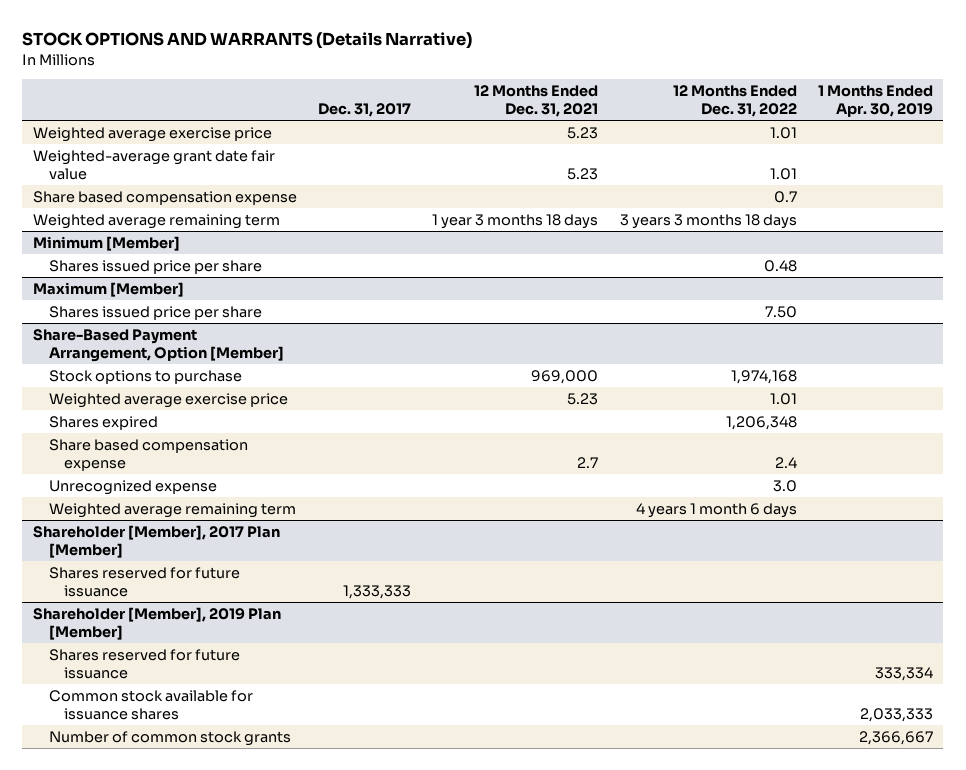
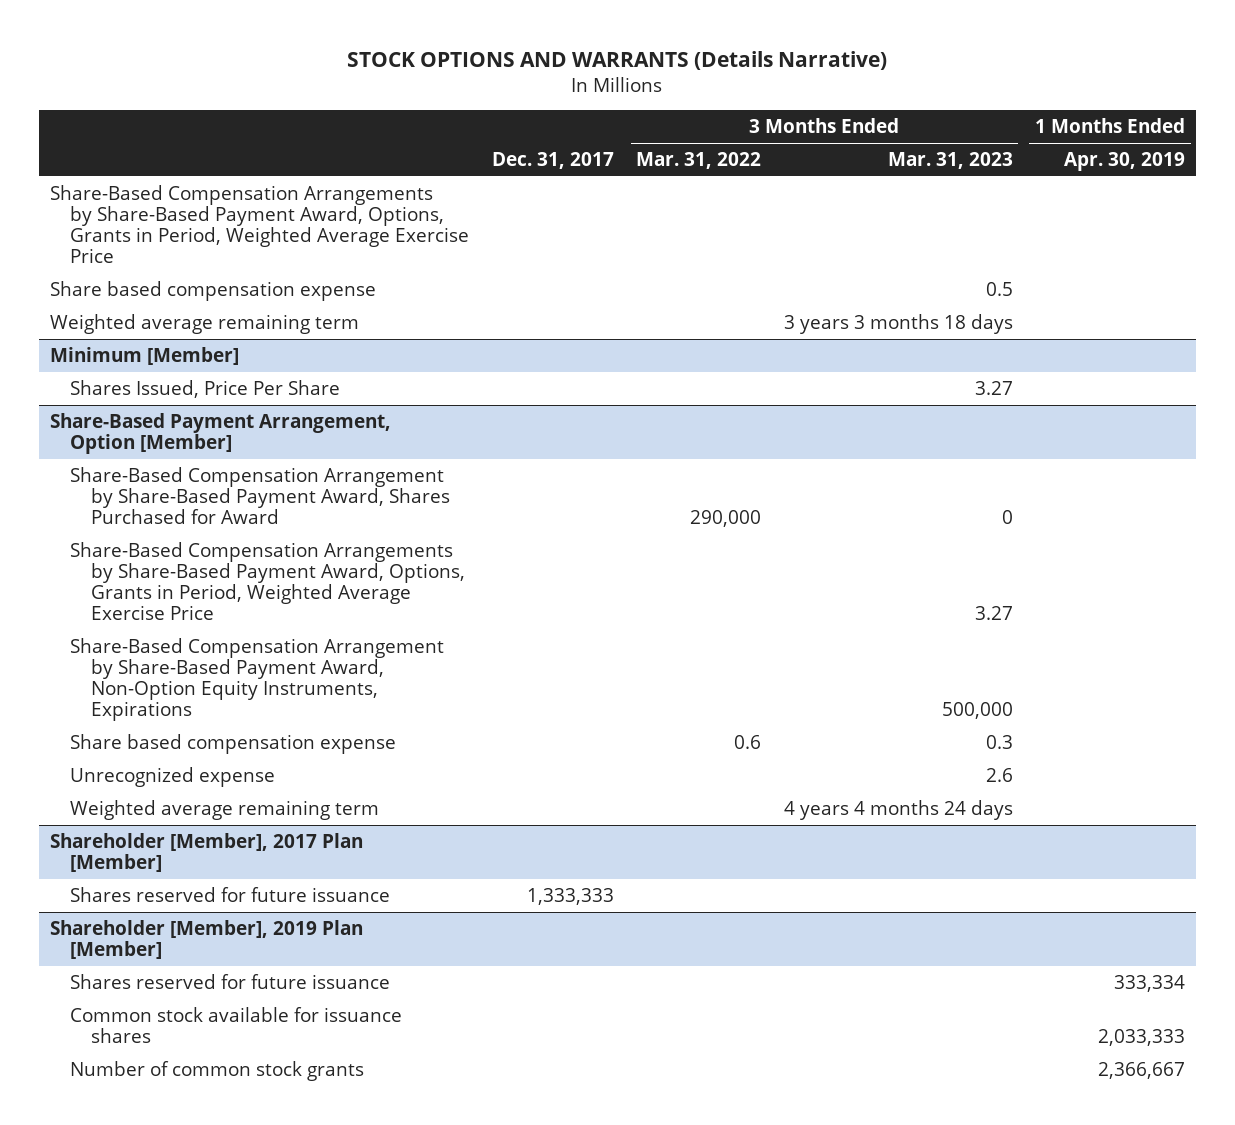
- | Dec. 31, 2017 | 12 Months Ended Dec. 31, 2021 | 12 Months Ended Dec. 31, 2022 | 1 Months Ended Apr. 30, 2019
+ | Dec. 31, 2017 | 3 Months Ended Mar. 31, 2022 | 3 Months Ended Mar. 31, 2023 | 1 Months Ended Apr. 30, 2019
- Weighted average exercise price | | 5.23 | 1.01 |
- Weighted-average grant date fair value | | 5.23 | 1.01 |
+ Share-Based Compensation Arrangements by Share-Based Payment Award, Options, Grants in Period, Weighted Average Exercise Price
@ Minimum [Member]
- Shares issued price per share | | | 0.48 |
- Maximum [Member]
- Shares issued price per share | | | 7.50 |
@ Minimum [Member]
+ Shares Issued, Price Per Share | | | 3.27 |
@ Share-Based Payment Arrangement, Option [Member]
- Stock options to purchase | | 969,000 | 1,974,168 |
- Weighted average exercise price | | 5.23 | 1.01 |
- Shares expired | | | 1,206,348 |
+ Share-Based Compensation Arrangement by Share-Based Payment Award, Shares Purchased for Award | | 290,000 | 0 |
+ Share-Based Compensation Arrangements by Share-Based Payment Award, Options, Grants in Period, Weighted Average Exercise Price | | | 3.27 |
+ Share-Based Compensation Arrangement by Share-Based Payment Award, Non-Option Equity Instruments, Expirations | | | 500,000 |

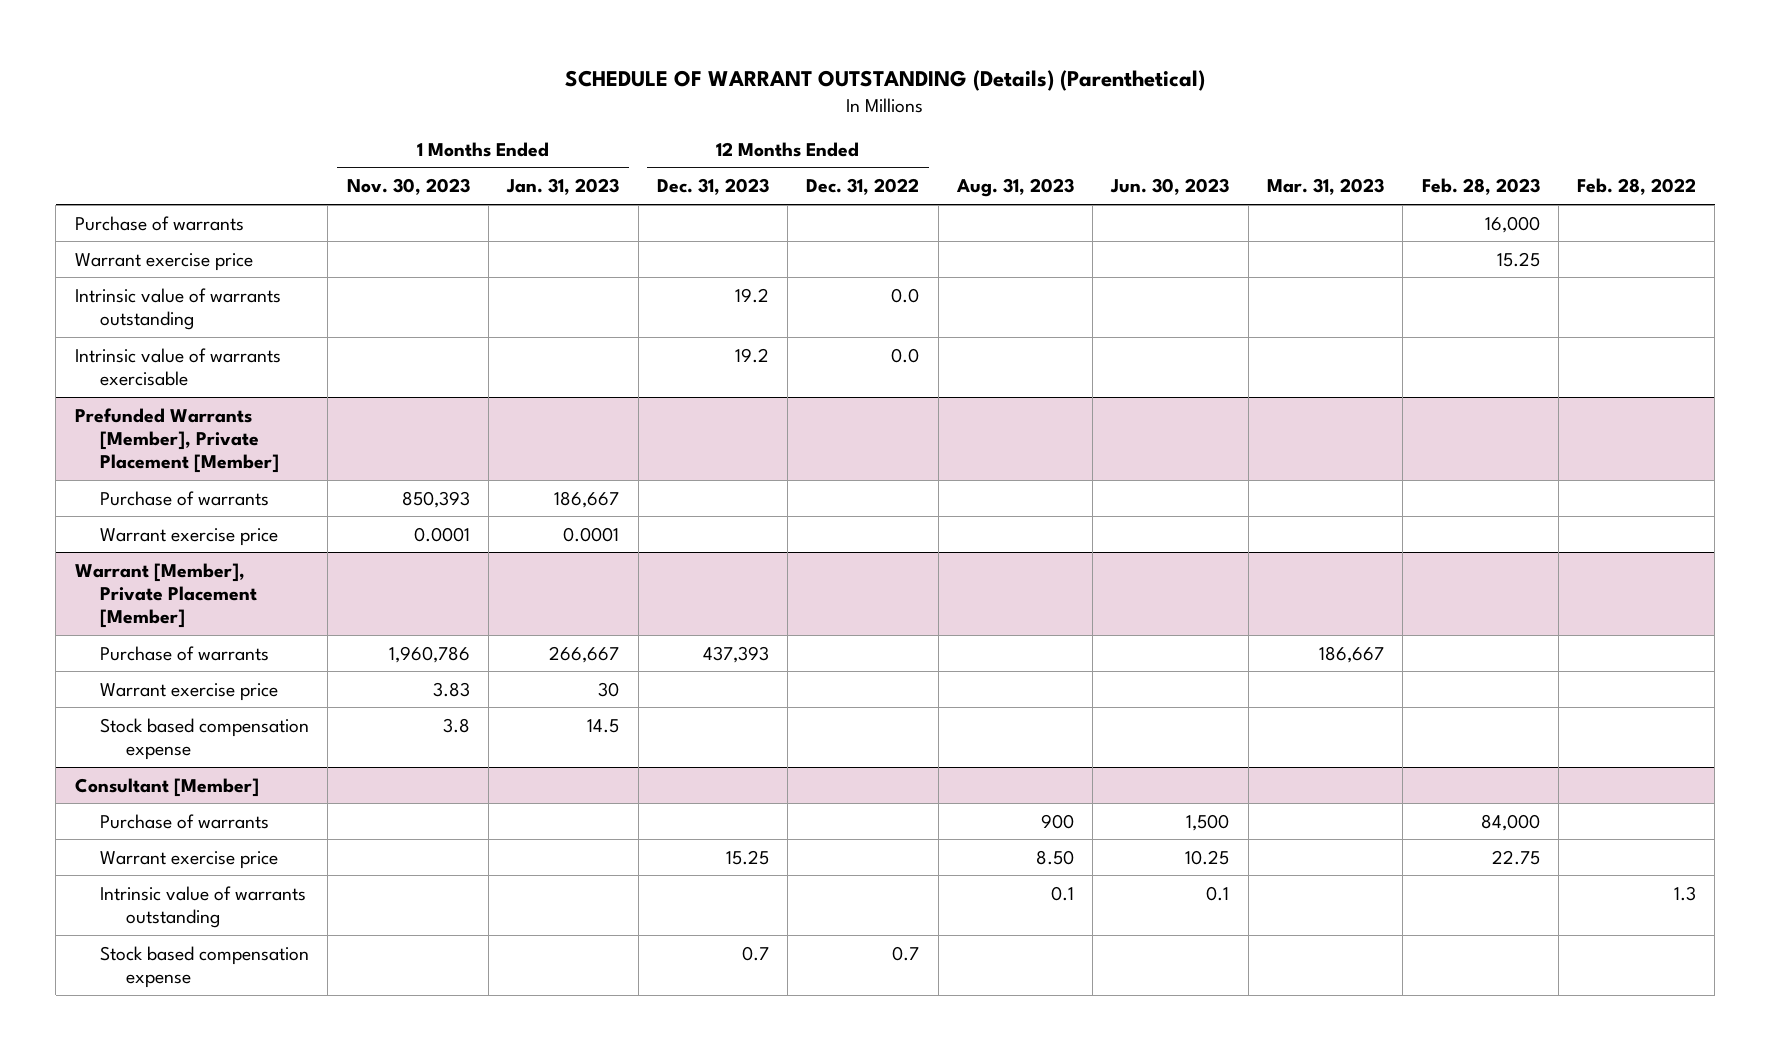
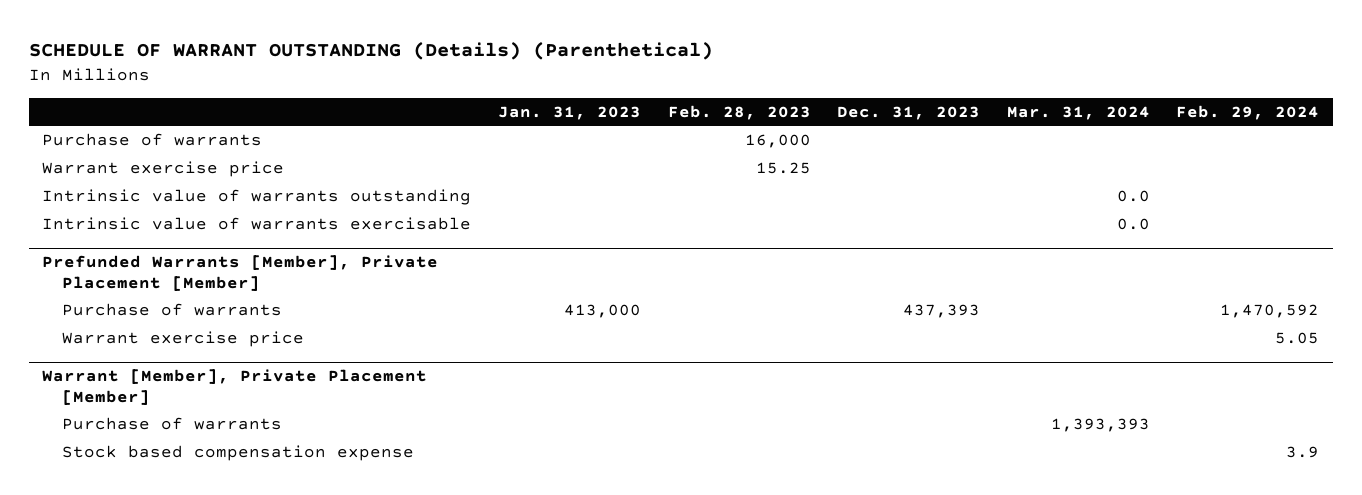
- | 1 Months Ended Nov. 30, 2023 | 1 Months Ended Jan. 31, 2023 | 12 Months Ended Dec. 31, 2023 | 12 Months Ended Dec. 31, 2022 | Aug. 31, 2023 | Jun. 30, 2023 | Mar. 31, 2023 | Feb. 28, 2023 | Feb. 28, 2022
+ | Jan. 31, 2023 | Feb. 28, 2023 | Dec. 31, 2023 | Mar. 31, 2024 | Feb. 29, 2024
@ Warrant [Member], Private Placement [Member]
- Warrant exercise price | 3.83 | 30 | | | | | | |
- Consultant [Member]
- Purchase of warrants | | | | | 900 | 1,500 | | 84,000 |
- Warrant exercise price | | | 15.25 | | 8.50 | 10.25 | | 22.75 |
- Intrinsic value of warrants outstanding | | | | | 0.1 | 0.1 | | | 1.3
- Stock based compensation expense | | | 0.7 | 0.7 | | | | |

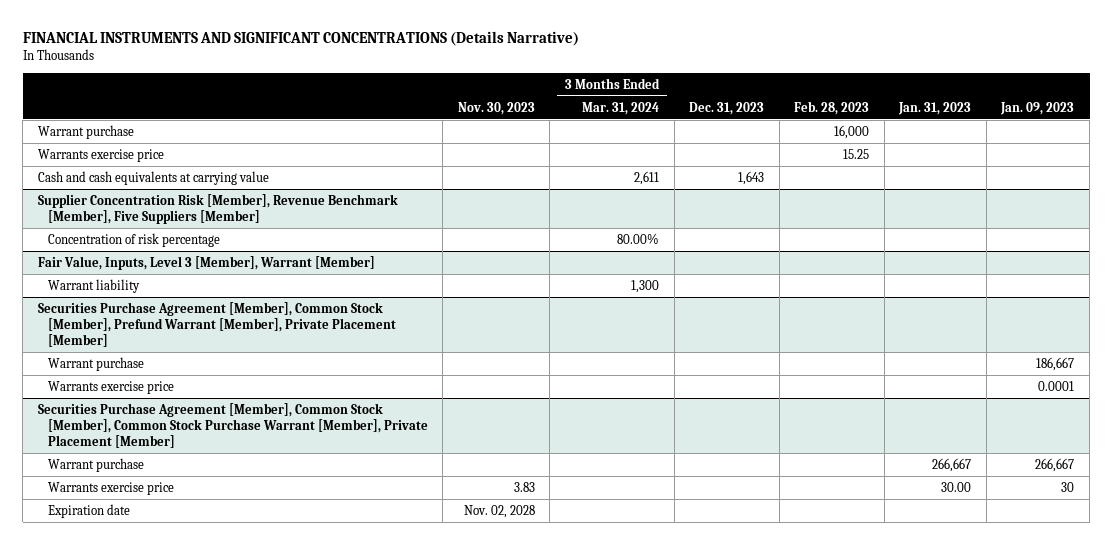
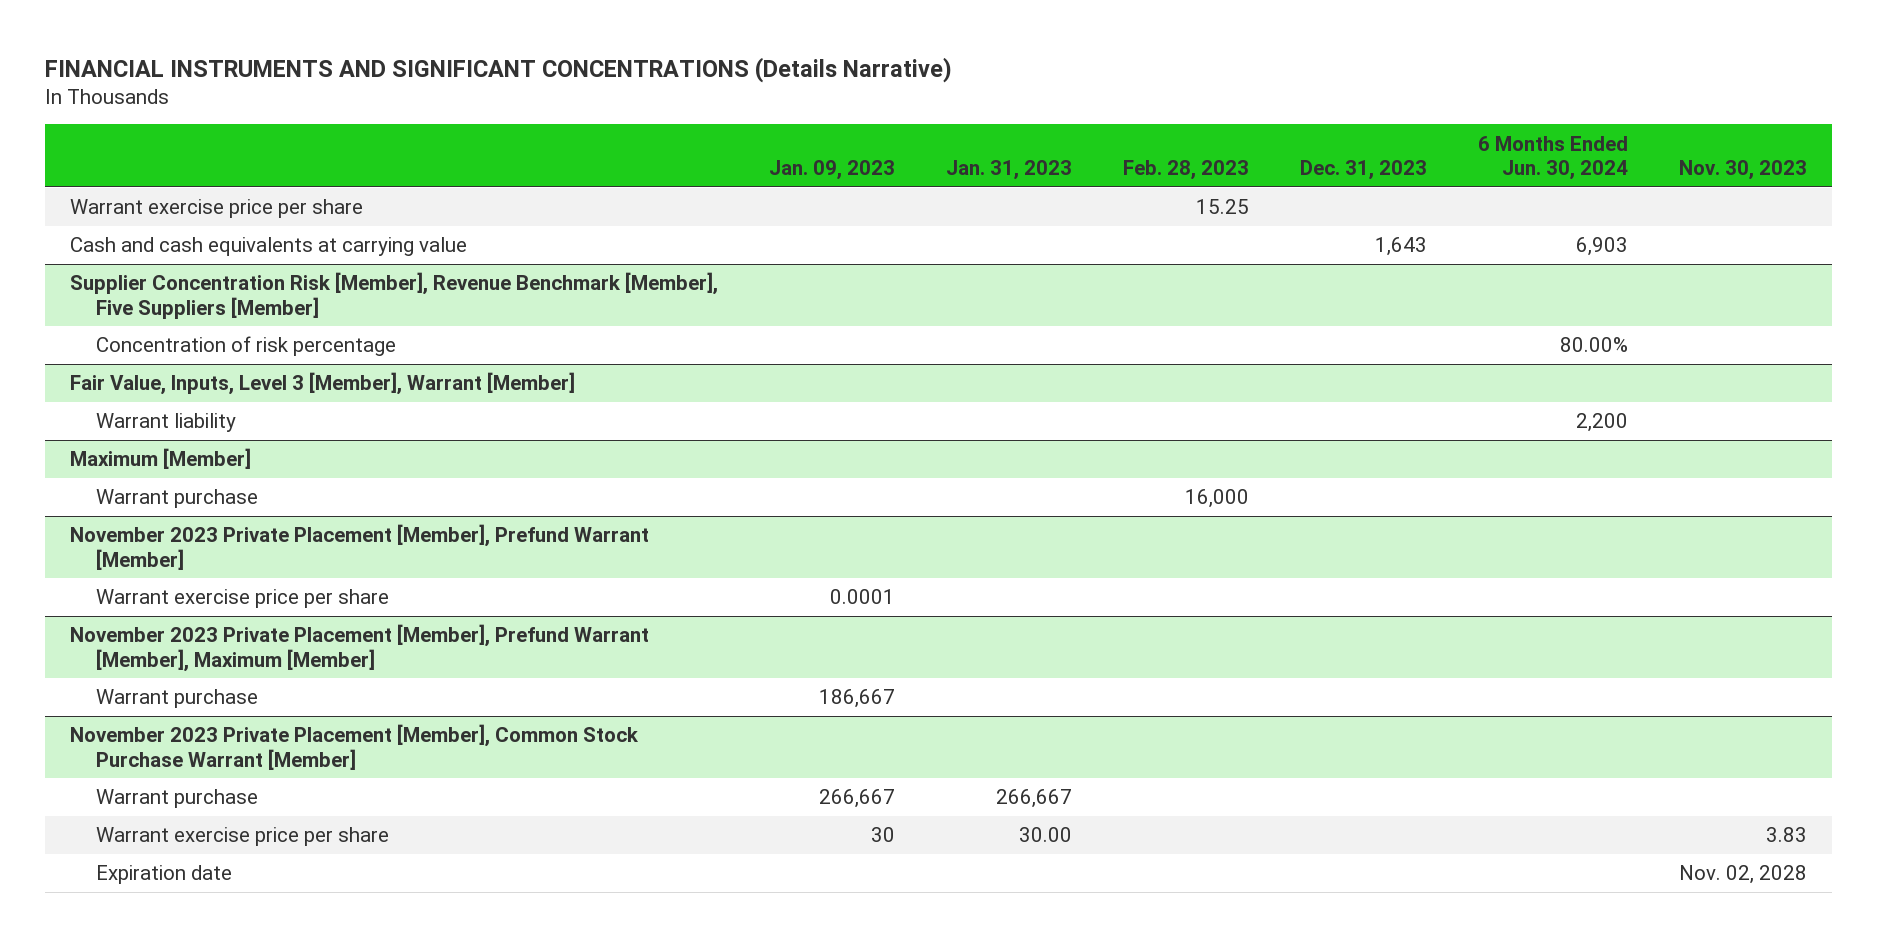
- | Nov. 30, 2023 | 3 Months Ended Mar. 31, 2024 | Dec. 31, 2023 | Feb. 28, 2023 | Jan. 31, 2023 | Jan. 09, 2023
+ | Jan. 09, 2023 | Jan. 31, 2023 | Feb. 28, 2023 | Dec. 31, 2023 | 6 Months Ended Jun. 30, 2024 | Nov. 30, 2023
- Warrant purchase | | | | 16,000 | |
- Warrants exercise price | | | | 15.25 | |
+ Warrant exercise price per share | | | 15.25 | | |
- Securities Purchase Agreement [Member], Common Stock [Member], Prefund Warrant [Member], Private Placement [Member]
+ Maximum [Member]
+ Warrant purchase | | | 16,000 | | |
+ November 2023 Private Placement [Member], Prefund Warrant [Member]
+ Warrant exercise price per share | 0.0001 | | | | |
+ November 2023 Private Placement [Member], Prefund Warrant [Member], Maximum [Member]
- Warrants exercise price | | | | | | 0.0001
- Securities Purchase Agreement [Member], Common Stock [Member], Common Stock Purchase Warrant [Member], Private Placement [Member]
+ November 2023 Private Placement [Member], Common Stock Purchase Warrant [Member]
- Warrants exercise price | 3.83 | | | | 30.00 | 30
+ Warrant exercise price per share | 30 | 30.00 | | | | 3.83

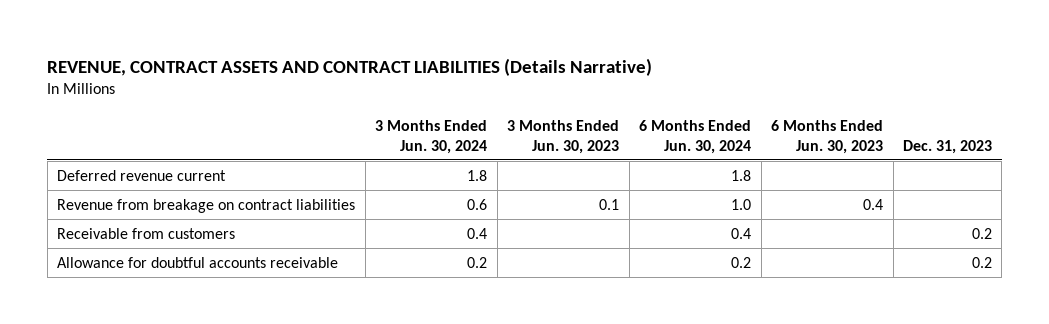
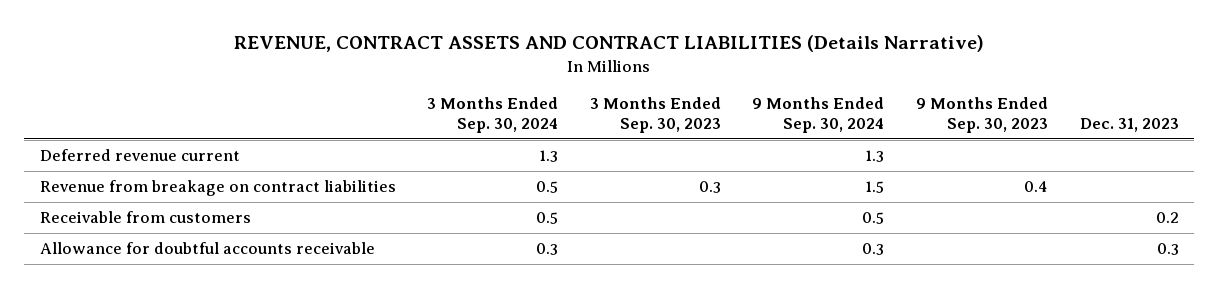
- | 3 Months Ended Jun. 30, 2024 | 3 Months Ended Jun. 30, 2023 | 6 Months Ended Jun. 30, 2024 | 6 Months Ended Jun. 30, 2023 | Dec. 31, 2023
+ | 3 Months Ended Sep. 30, 2024 | 3 Months Ended Sep. 30, 2023 | 9 Months Ended Sep. 30, 2024 | 9 Months Ended Sep. 30, 2023 | Dec. 31, 2023
- Allowance for doubtful accounts receivable | 0.2 | | 0.2 | | 0.2
+ Allowance for doubtful accounts receivable | 0.3 | | 0.3 | | 0.3

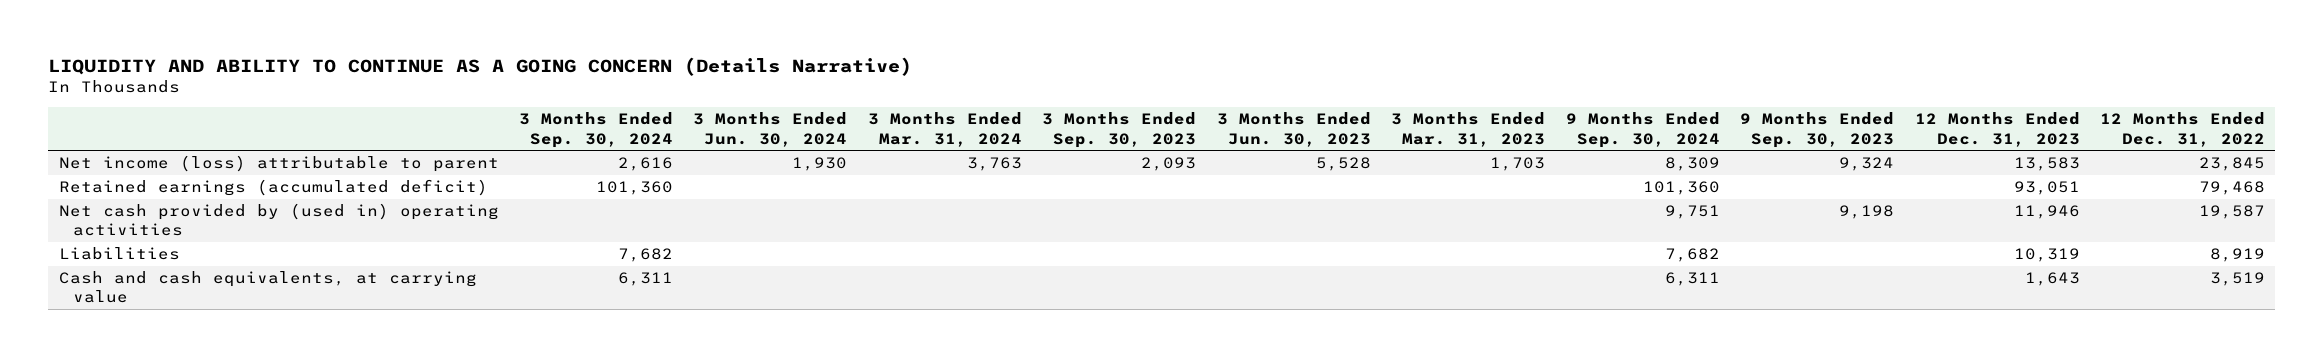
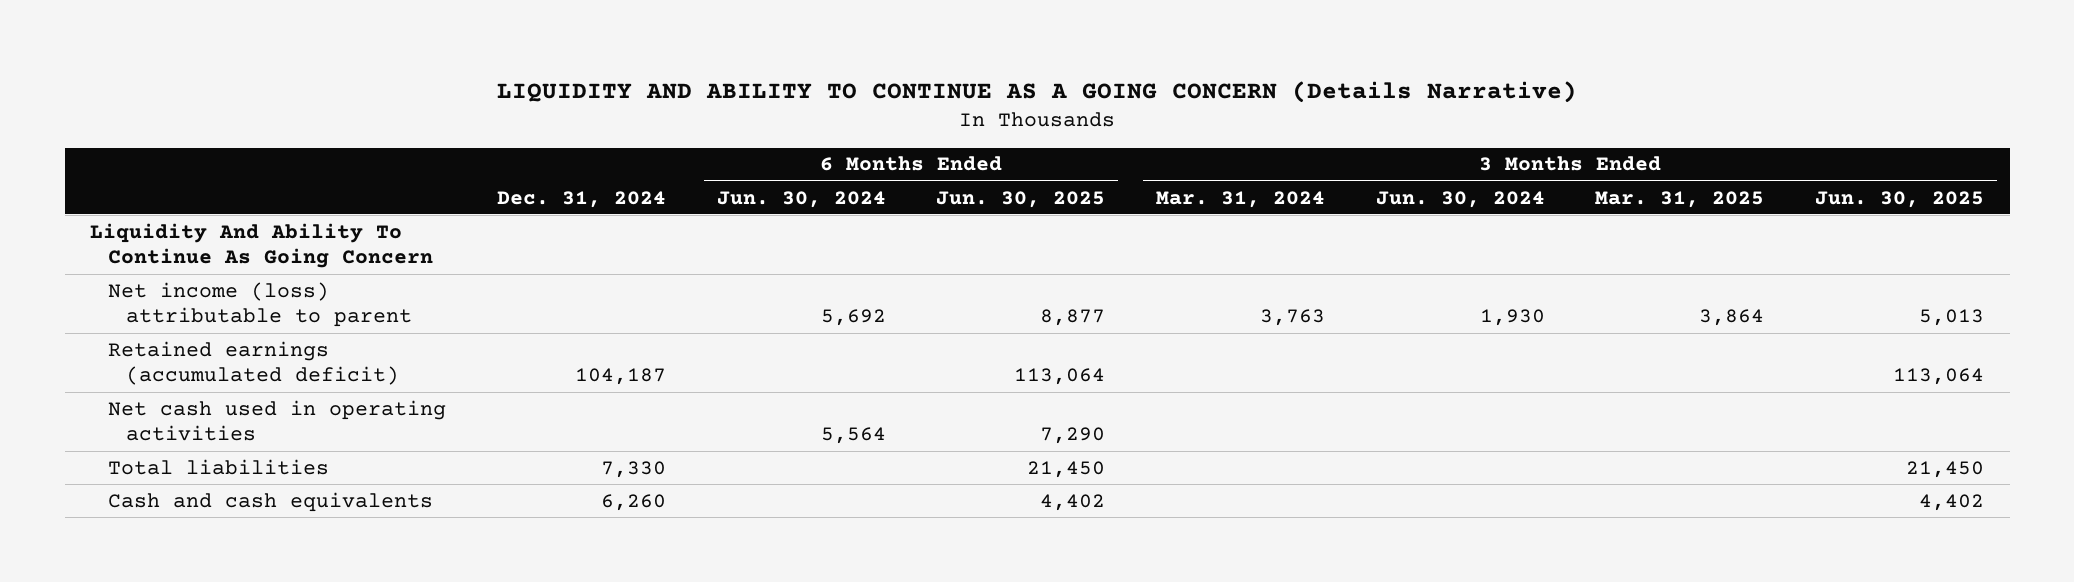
- | 3 Months Ended Sep. 30, 2024 | 3 Months Ended Jun. 30, 2024 | 3 Months Ended Mar. 31, 2024 | 3 Months Ended Sep. 30, 2023 | 3 Months Ended Jun. 30, 2023 | 3 Months Ended Mar. 31, 2023 | 9 Months Ended Sep. 30, 2024 | 9 Months Ended Sep. 30, 2023 | 12 Months Ended Dec. 31, 2023 | 12 Months Ended Dec. 31, 2022
+ | Dec. 31, 2024 | 6 Months Ended Jun. 30, 2024 | 6 Months Ended Jun. 30, 2025 | 3 Months Ended Mar. 31, 2024 | 3 Months Ended Jun. 30, 2024 | 3 Months Ended Mar. 31, 2025 | 3 Months Ended Jun. 30, 2025
+ Liquidity And Ability To Continue As Going Concern
- Net cash provided by (used in) operating activities | | | | | | | 9,751 | 9,198 | 11,946 | 19,587
- Liabilities | 7,682 | | | | | | 7,682 | | 10,319 | 8,919
- Cash and cash equivalents, at carrying value | 6,311 | | | | | | 6,311 | | 1,643 | 3,519
+ Net cash used in operating activities | | 5,564 | 7,290 | | | |
+ Total liabilities | 7,330 | | 21,450 | | | | 21,450
+ Cash and cash equivalents | 6,260 | | 4,402 | | | | 4,402

